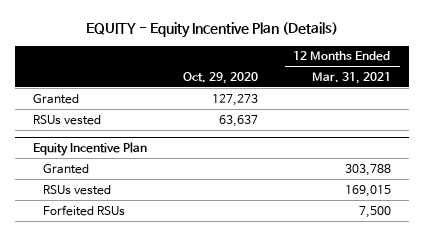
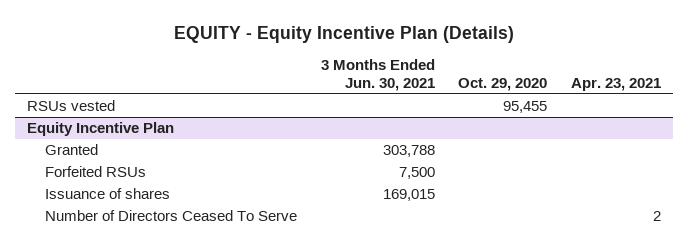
- | Oct. 29, 2020 | 12 Months Ended Mar. 31, 2021
+ | 3 Months Ended Jun. 30, 2021 | Oct. 29, 2020 | Apr. 23, 2021
- Granted | 127,273 |
- RSUs vested | 63,637 |
+ RSUs vested | | 95,455 |
@ Equity Incentive Plan
- RSUs vested | | 169,015
+ Issuance of shares | 169,015 | |
+ Number of Directors Ceased To Serve | | | 2

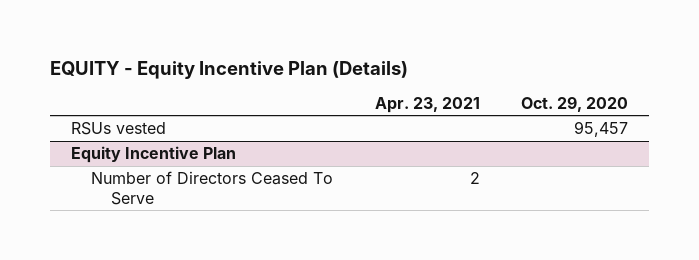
- | 3 Months Ended Jun. 30, 2021 | Oct. 29, 2020 | Apr. 23, 2021
+ | Apr. 23, 2021 | Oct. 29, 2020
- RSUs vested | | 95,455 |
+ RSUs vested | | 95,457
@ Equity Incentive Plan
- Granted | 303,788 | |
- Forfeited RSUs | 7,500 | |
- Issuance of shares | 169,015 | |

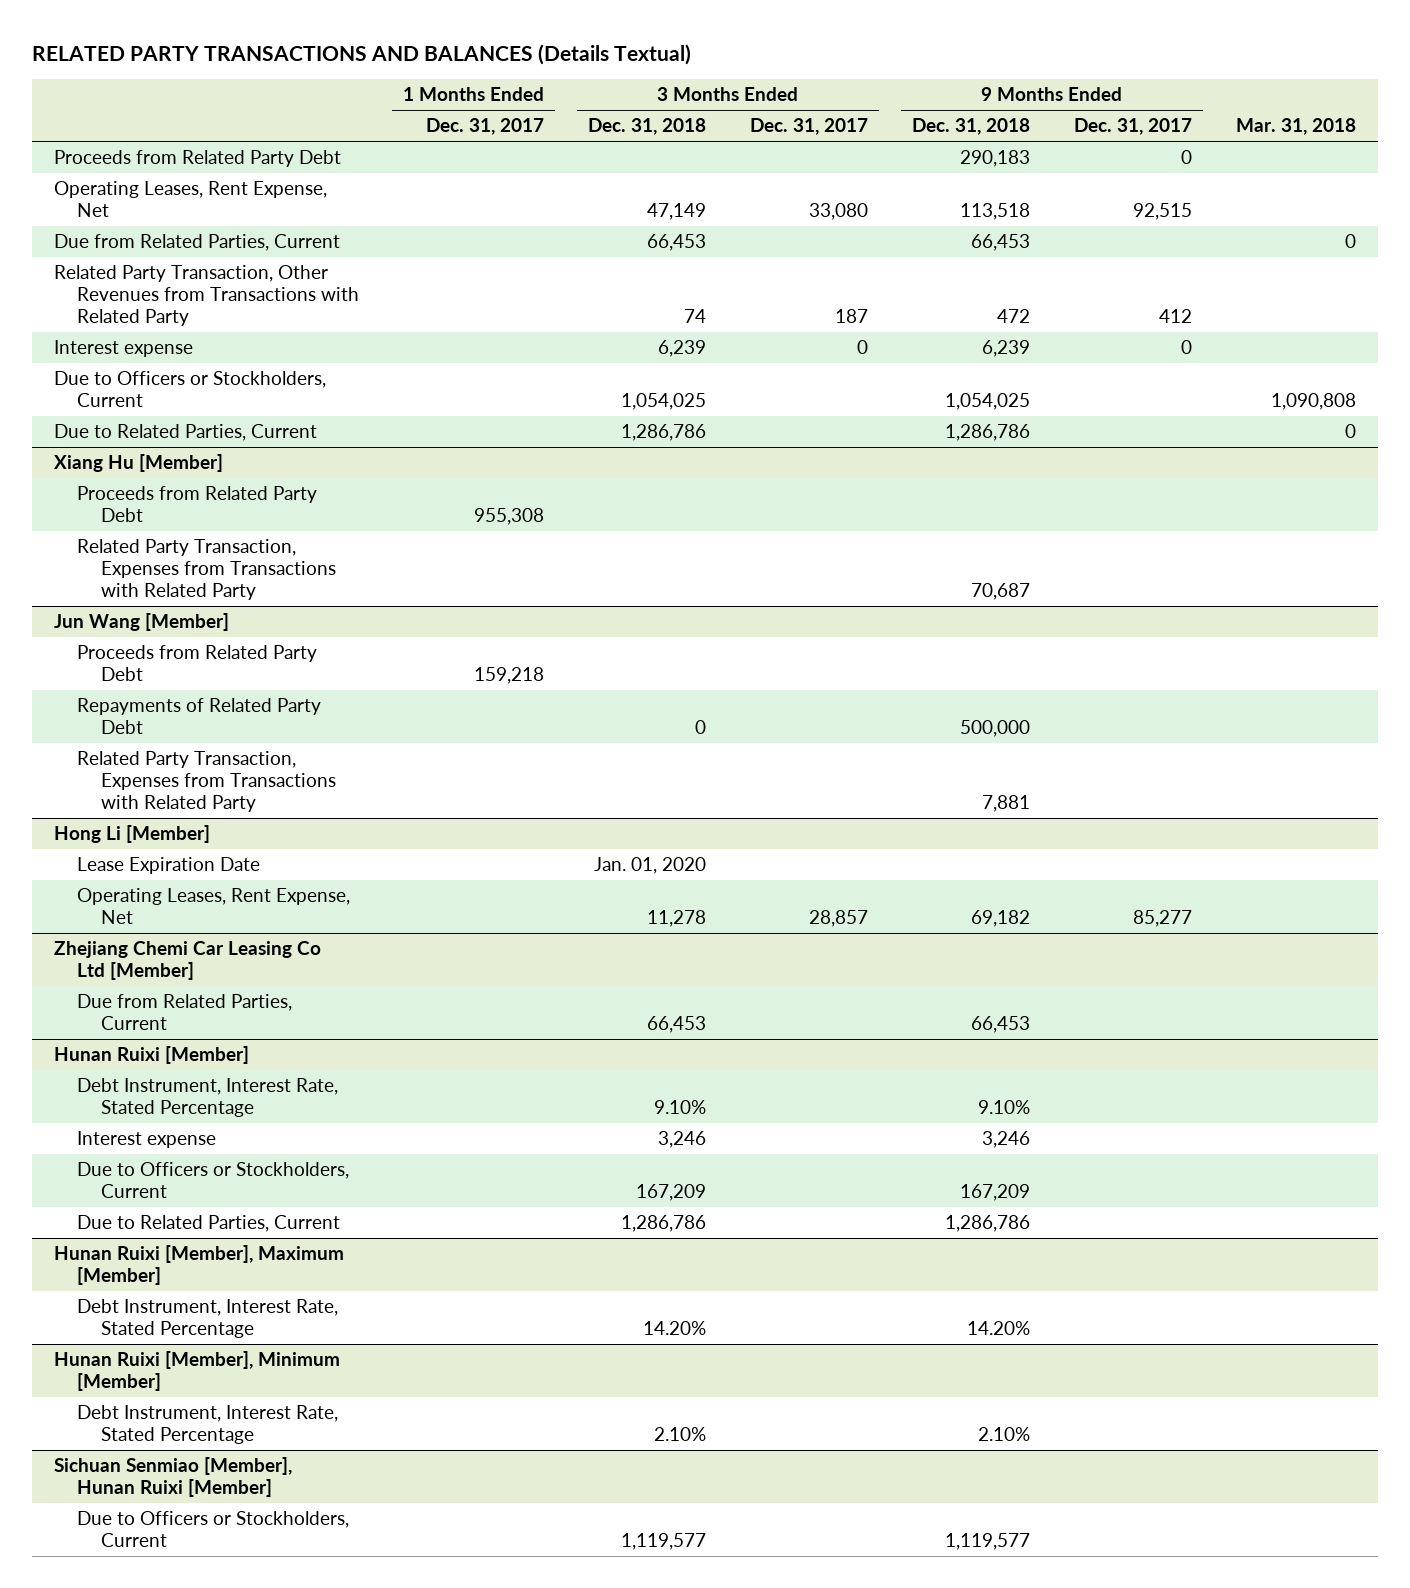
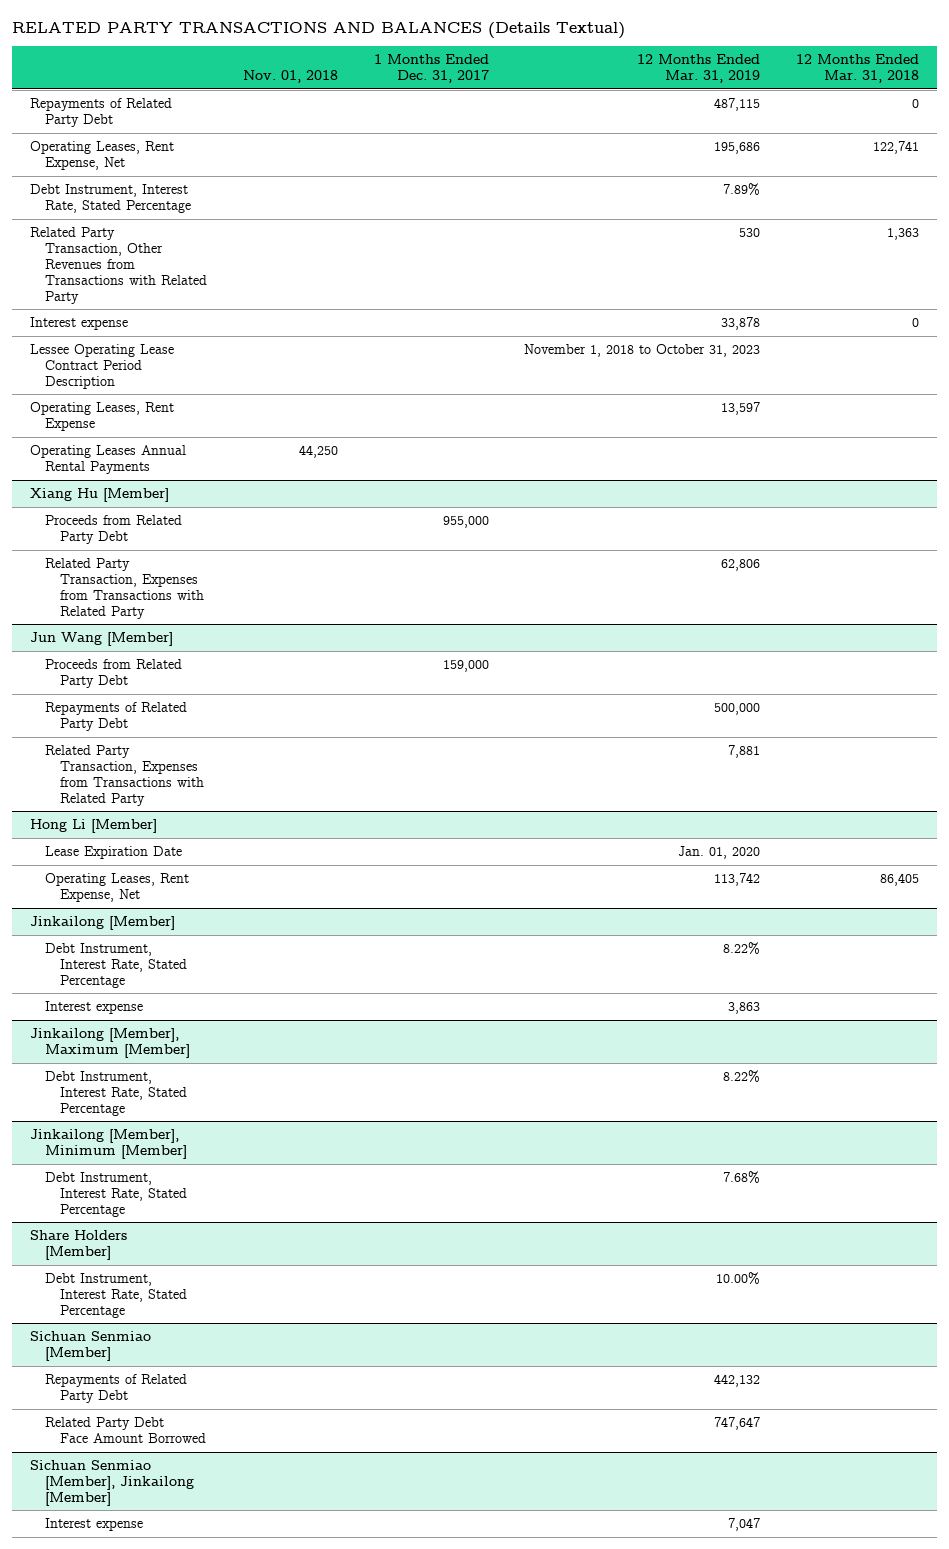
- | 1 Months Ended Dec. 31, 2017 | 3 Months Ended Dec. 31, 2018 | 3 Months Ended Dec. 31, 2017 | 9 Months Ended Dec. 31, 2018 | 9 Months Ended Dec. 31, 2017 | Mar. 31, 2018
+ | Nov. 01, 2018 | 1 Months Ended Dec. 31, 2017 | 12 Months Ended Mar. 31, 2019 | 12 Months Ended Mar. 31, 2018
- Proceeds from Related Party Debt | | | | 290,183 | 0 |
+ Repayments of Related Party Debt | | | 487,115 | 0
- Due from Related Parties, Current | | 66,453 | | 66,453 | | 0
+ Debt Instrument, Interest Rate, Stated Percentage | | | 7.89% |
- Due to Officers or Stockholders, Current | | 1,054,025 | | 1,054,025 | | 1,090,808
- Due to Related Parties, Current | | 1,286,786 | | 1,286,786 | | 0
+ Lessee Operating Lease Contract Period Description | | | November 1, 2018 to October 31, 2023 |
+ Operating Leases, Rent Expense | | | 13,597 |
+ Operating Leases Annual Rental Payments | 44,250 | | |
@ Xiang Hu [Member]
- Proceeds from Related Party Debt | 955,308 | | | | |
+ Proceeds from Related Party Debt | | 955,000 | |
@ Jun Wang [Member]
- Proceeds from Related Party Debt | 159,218 | | | | |
+ Proceeds from Related Party Debt | | 159,000 | |
- Zhejiang Chemi Car Leasing Co Ltd [Member]
- Due from Related Parties, Current | | 66,453 | | 66,453 | |
- Hunan Ruixi [Member]
- Debt Instrument, Interest Rate, Stated Percentage | | 9.10% | | 9.10% | |
- Interest expense | | 3,246 | | 3,246 | |
- Due to Officers or Stockholders, Current | | 167,209 | | 167,209 | |
- Due to Related Parties, Current | | 1,286,786 | | 1,286,786 | |
- Hunan Ruixi [Member], Maximum [Member]
- Debt Instrument, Interest Rate, Stated Percentage | | 14.20% | | 14.20% | |
- Hunan Ruixi [Member], Minimum [Member]
- Debt Instrument, Interest Rate, Stated Percentage | | 2.10% | | 2.10% | |
- Sichuan Senmiao [Member], Hunan Ruixi [Member]
- Due to Officers or Stockholders, Current | | 1,119,577 | | 1,119,577 | |
+ Jinkailong [Member]
+ Debt Instrument, Interest Rate, Stated Percentage | | | 8.22% |
+ Interest expense | | | 3,863 |
+ Jinkailong [Member], Maximum [Member]
+ Debt Instrument, Interest Rate, Stated Percentage | | | 8.22% |
+ Jinkailong [Member], Minimum [Member]
+ Debt Instrument, Interest Rate, Stated Percentage | | | 7.68% |
+ Share Holders [Member]
+ Debt Instrument, Interest Rate, Stated Percentage | | | 10.00% |
+ Sichuan Senmiao [Member]
+ Repayments of Related Party Debt | | | 442,132 |
+ Related Party Debt Face Amount Borrowed | | | 747,647 |
+ Sichuan Senmiao [Member], Jinkailong [Member]
+ Interest expense | | | 7,047 |

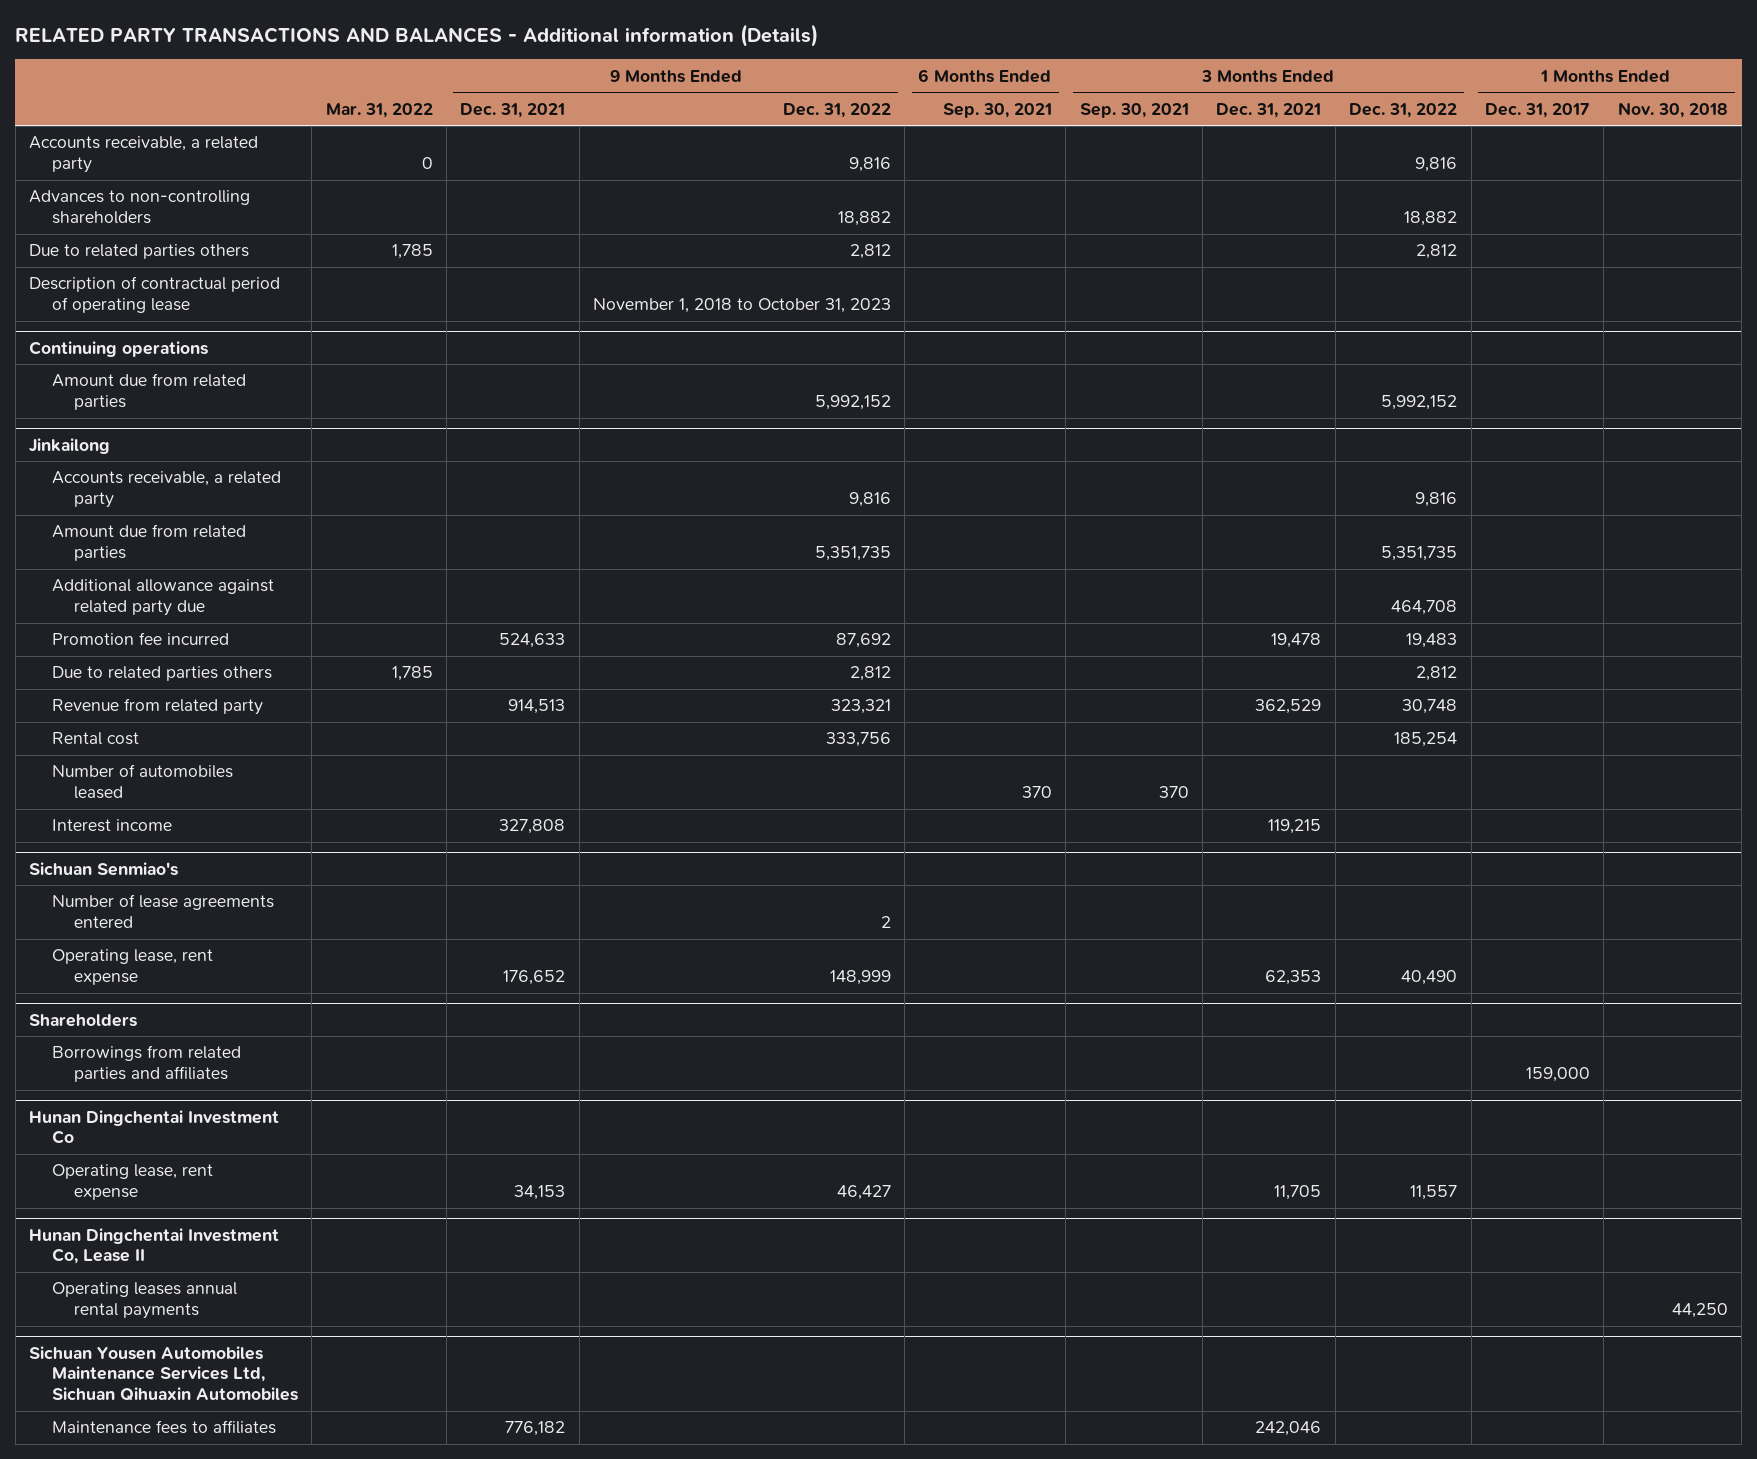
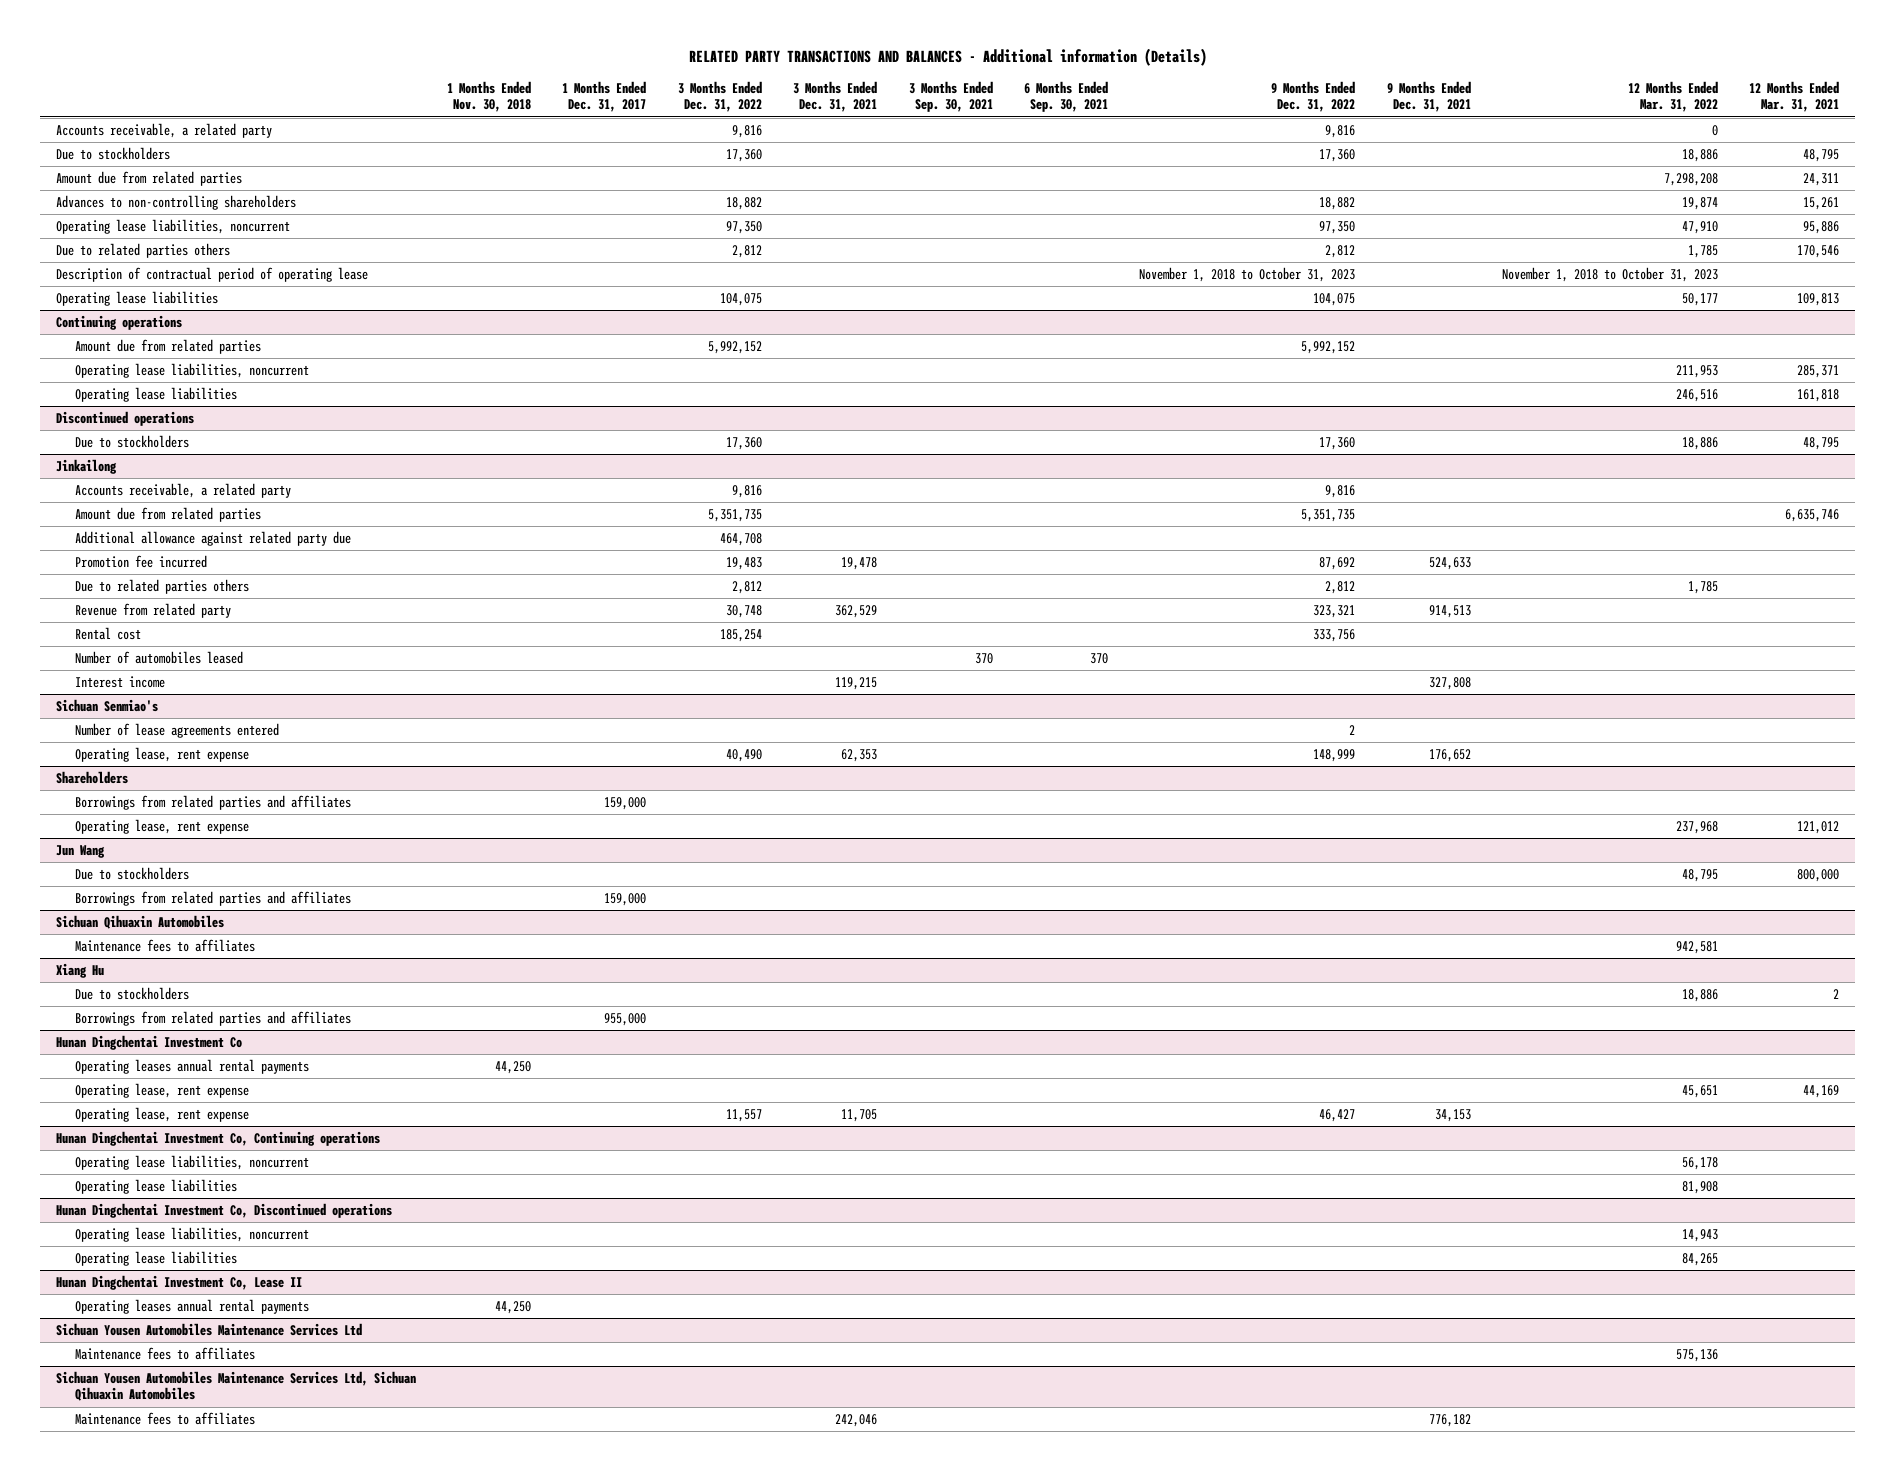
- | Mar. 31, 2022 | 9 Months Ended Dec. 31, 2021 | 9 Months Ended Dec. 31, 2022 | 6 Months Ended Sep. 30, 2021 | 3 Months Ended Sep. 30, 2021 | 3 Months Ended Dec. 31, 2021 | 3 Months Ended Dec. 31, 2022 | 1 Months Ended Dec. 31, 2017 | 1 Months Ended Nov. 30, 2018
+ | 1 Months Ended Nov. 30, 2018 | 1 Months Ended Dec. 31, 2017 | 3 Months Ended Dec. 31, 2022 | 3 Months Ended Dec. 31, 2021 | 3 Months Ended Sep. 30, 2021 | 6 Months Ended Sep. 30, 2021 | 9 Months Ended Dec. 31, 2022 | 9 Months Ended Dec. 31, 2021 | 12 Months Ended Mar. 31, 2022 | 12 Months Ended Mar. 31, 2021
+ Due to stockholders | | | 17,360 | | | | 17,360 | | 18,886 | 48,795
+ Amount due from related parties | | | | | | | | | 7,298,208 | 24,311
+ Operating lease liabilities, noncurrent | | | 97,350 | | | | 97,350 | | 47,910 | 95,886
+ Operating lease liabilities | | | 104,075 | | | | 104,075 | | 50,177 | 109,813
@ Continuing operations
+ Operating lease liabilities, noncurrent | | | | | | | | | 211,953 | 285,371
+ Operating lease liabilities | | | | | | | | | 246,516 | 161,818
+ Discontinued operations
+ Due to stockholders | | | 17,360 | | | | 17,360 | | 18,886 | 48,795
@ Shareholders
+ Operating lease, rent expense | | | | | | | | | 237,968 | 121,012
+ Jun Wang
+ Due to stockholders | | | | | | | | | 48,795 | 800,000
+ Borrowings from related parties and affiliates | | 159,000 | | | | | | | |
+ Sichuan Qihuaxin Automobiles
+ Maintenance fees to affiliates | | | | | | | | | 942,581 |
+ Xiang Hu
+ Due to stockholders | | | | | | | | | 18,886 | 2
+ Borrowings from related parties and affiliates | | 955,000 | | | | | | | |
@ Hunan Dingchentai Investment Co
+ Operating leases annual rental payments | 44,250 | | | | | | | | |
+ Operating lease, rent expense | | | | | | | | | 45,651 | 44,169
+ Hunan Dingchentai Investment Co, Continuing operations
+ Operating lease liabilities, noncurrent | | | | | | | | | 56,178 |
+ Operating lease liabilities | | | | | | | | | 81,908 |
+ Hunan Dingchentai Investment Co, Discontinued operations
+ Operating lease liabilities, noncurrent | | | | | | | | | 14,943 |
+ Operating lease liabilities | | | | | | | | | 84,265 |
+ Sichuan Yousen Automobiles Maintenance Services Ltd
+ Maintenance fees to affiliates | | | | | | | | | 575,136 |

